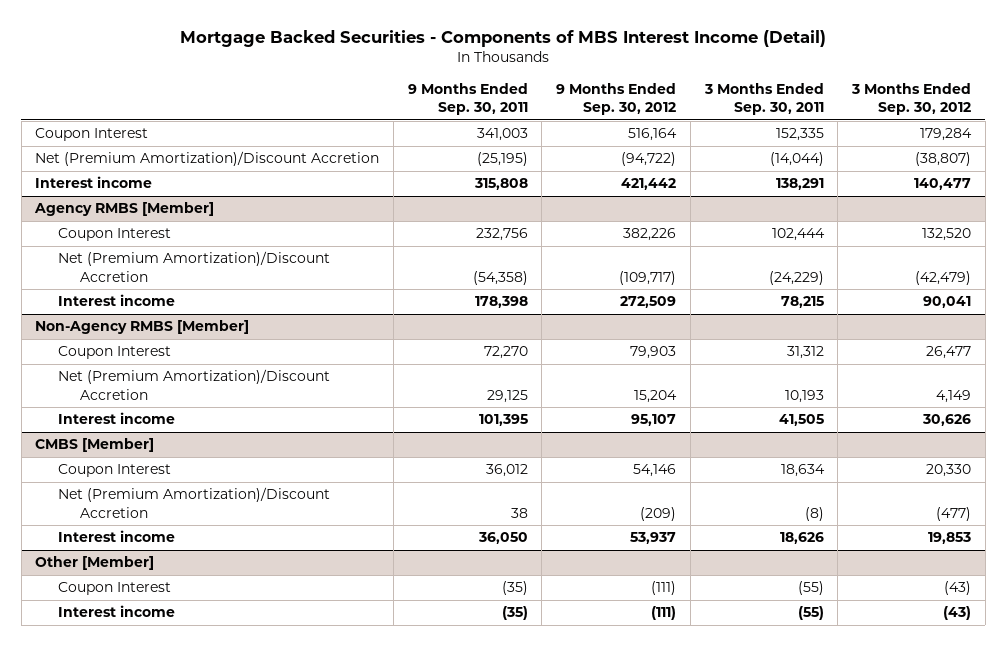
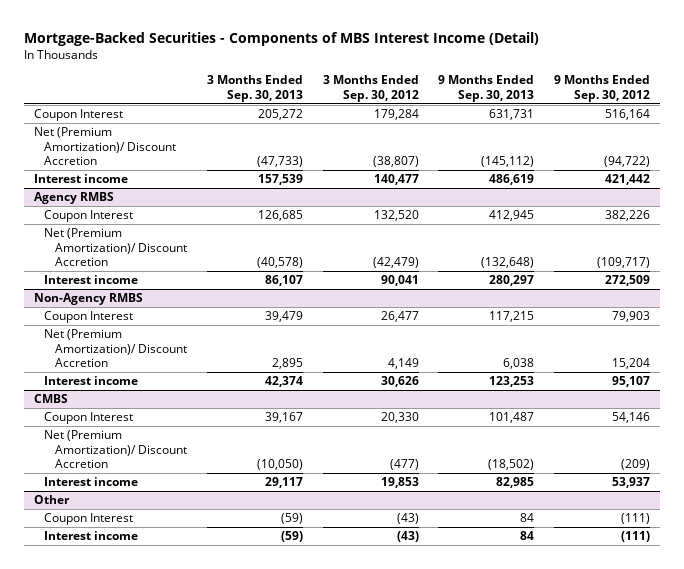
- Mortgage Backed Securities - Components of MBS Interest Income (Detail)
+ Mortgage-Backed Securities - Components of MBS Interest Income (Detail)
- | 9 Months Ended Sep. 30, 2011 | 9 Months Ended Sep. 30, 2012 | 3 Months Ended Sep. 30, 2011 | 3 Months Ended Sep. 30, 2012
+ | 3 Months Ended Sep. 30, 2013 | 3 Months Ended Sep. 30, 2012 | 9 Months Ended Sep. 30, 2013 | 9 Months Ended Sep. 30, 2012
- Net (Premium Amortization)/Discount Accretion | (25,195) | (94,722) | (14,044) | (38,807)
+ Net (Premium Amortization)/ Discount Accretion | (47,733) | (38,807) | (145,112) | (94,722)
- Agency RMBS [Member]
+ Agency RMBS
- Net (Premium Amortization)/Discount Accretion | (54,358) | (109,717) | (24,229) | (42,479)
+ Net (Premium Amortization)/ Discount Accretion | (40,578) | (42,479) | (132,648) | (109,717)
- Non-Agency RMBS [Member]
+ Non-Agency RMBS
- Net (Premium Amortization)/Discount Accretion | 29,125 | 15,204 | 10,193 | 4,149
+ Net (Premium Amortization)/ Discount Accretion | 2,895 | 4,149 | 6,038 | 15,204
- CMBS [Member]
+ CMBS
- Net (Premium Amortization)/Discount Accretion | 38 | (209) | (8) | (477)
+ Net (Premium Amortization)/ Discount Accretion | (10,050) | (477) | (18,502) | (209)
- Other [Member]
+ Other

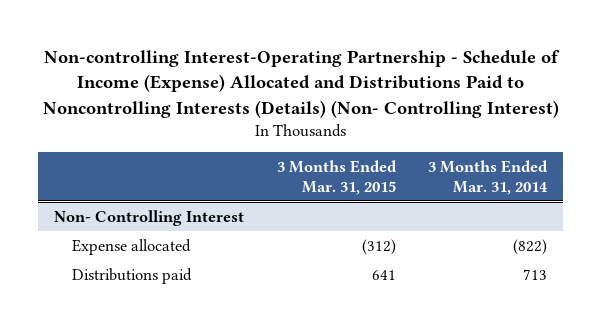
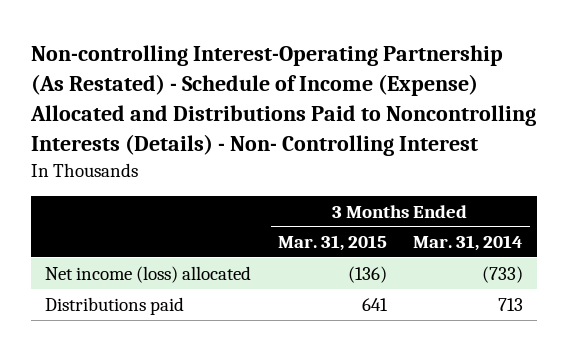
- Non-controlling Interest-Operating Partnership - Schedule of Income (Expense) Allocated and Distributions Paid to Noncontrolling Interests (Details) (Non- Controlling Interest)
+ Non-controlling Interest-Operating Partnership (As Restated) - Schedule of Income (Expense) Allocated and Distributions Paid to Noncontrolling Interests (Details) - Non- Controlling Interest
- Non- Controlling Interest
- Expense allocated | (312) | (822)
+ Net income (loss) allocated | (136) | (733)

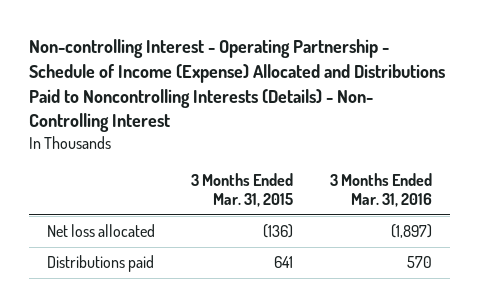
- Non-controlling Interest-Operating Partnership (As Restated) - Schedule of Income (Expense) Allocated and Distributions Paid to Noncontrolling Interests (Details) - Non- Controlling Interest
+ Non-controlling Interest - Operating Partnership - Schedule of Income (Expense) Allocated and Distributions Paid to Noncontrolling Interests (Details) - Non- Controlling Interest
- | 3 Months Ended Mar. 31, 2015 | 3 Months Ended Mar. 31, 2014
+ | 3 Months Ended Mar. 31, 2015 | 3 Months Ended Mar. 31, 2016
- Net income (loss) allocated | (136) | (733)
+ Net loss allocated | (136) | (1,897)

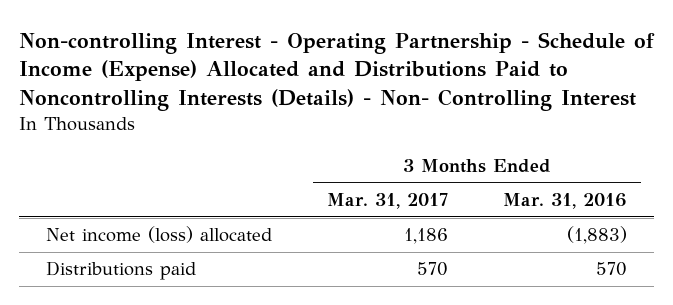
- | 3 Months Ended Mar. 31, 2015 | 3 Months Ended Mar. 31, 2016
+ | 3 Months Ended Mar. 31, 2017 | 3 Months Ended Mar. 31, 2016
- Net loss allocated | (136) | (1,897)
+ Net income (loss) allocated | 1,186 | (1,883)

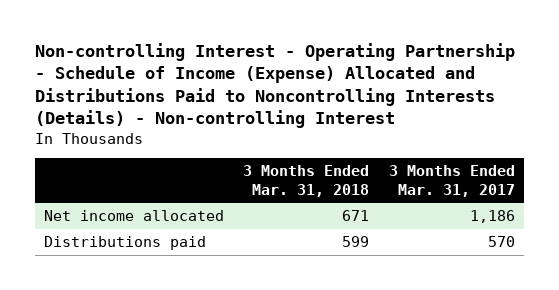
- Non-controlling Interest - Operating Partnership - Schedule of Income (Expense) Allocated and Distributions Paid to Noncontrolling Interests (Details) - Non- Controlling Interest
+ Non-controlling Interest - Operating Partnership - Schedule of Income (Expense) Allocated and Distributions Paid to Noncontrolling Interests (Details) - Non-controlling Interest
- | 3 Months Ended Mar. 31, 2017 | 3 Months Ended Mar. 31, 2016
+ | 3 Months Ended Mar. 31, 2018 | 3 Months Ended Mar. 31, 2017
- Net income (loss) allocated | 1,186 | (1,883)
+ Net income allocated | 671 | 1,186

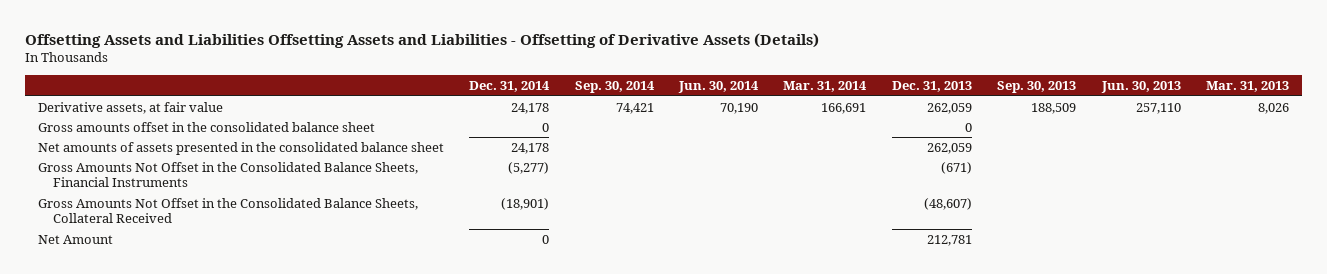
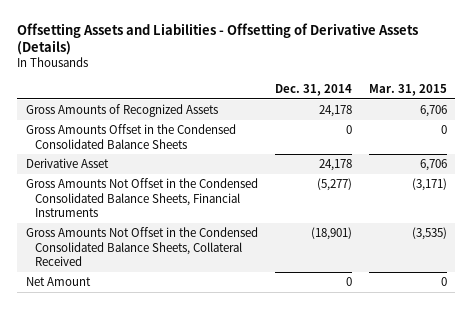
- Offsetting Assets and Liabilities Offsetting Assets and Liabilities - Offsetting of Derivative Assets (Details)
+ Offsetting Assets and Liabilities - Offsetting of Derivative Assets (Details)
- | Dec. 31, 2014 | Sep. 30, 2014 | Jun. 30, 2014 | Mar. 31, 2014 | Dec. 31, 2013 | Sep. 30, 2013 | Jun. 30, 2013 | Mar. 31, 2013
+ | Dec. 31, 2014 | Mar. 31, 2015
- Derivative assets, at fair value | 24,178 | 74,421 | 70,190 | 166,691 | 262,059 | 188,509 | 257,110 | 8,026
- Gross amounts offset in the consolidated balance sheet | 0 | | | | 0 | | |
- Net amounts of assets presented in the consolidated balance sheet | 24,178 | | | | 262,059 | | |
- Gross Amounts Not Offset in the Consolidated Balance Sheets, Financial Instruments | (5,277) | | | | (671) | | |
- Gross Amounts Not Offset in the Consolidated Balance Sheets, Collateral Received | (18,901) | | | | (48,607) | | |
+ Gross Amounts of Recognized Assets | 24,178 | 6,706
+ Gross Amounts Offset in the Condensed Consolidated Balance Sheets | 0 | 0
+ Derivative Asset | 24,178 | 6,706
+ Gross Amounts Not Offset in the Condensed Consolidated Balance Sheets, Financial Instruments | (5,277) | (3,171)
+ Gross Amounts Not Offset in the Condensed Consolidated Balance Sheets, Collateral Received | (18,901) | (3,535)

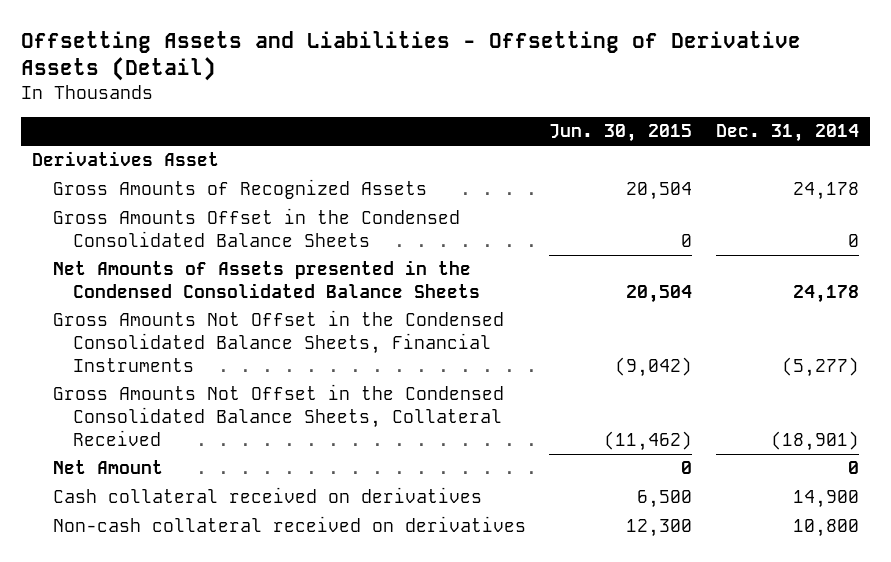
- Offsetting Assets and Liabilities - Offsetting of Derivative Assets (Details)
+ Offsetting Assets and Liabilities - Offsetting of Derivative Assets (Detail)
- | Dec. 31, 2014 | Mar. 31, 2015
+ | Jun. 30, 2015 | Dec. 31, 2014
+ Derivatives Asset
- Derivative Asset | 24,178 | 6,706
+ Net Amounts of Assets presented in the Condensed Consolidated Balance Sheets | 20,504 | 24,178
+ Cash collateral received on derivatives | 6,500 | 14,900
+ Non-cash collateral received on derivatives | 12,300 | 10,800

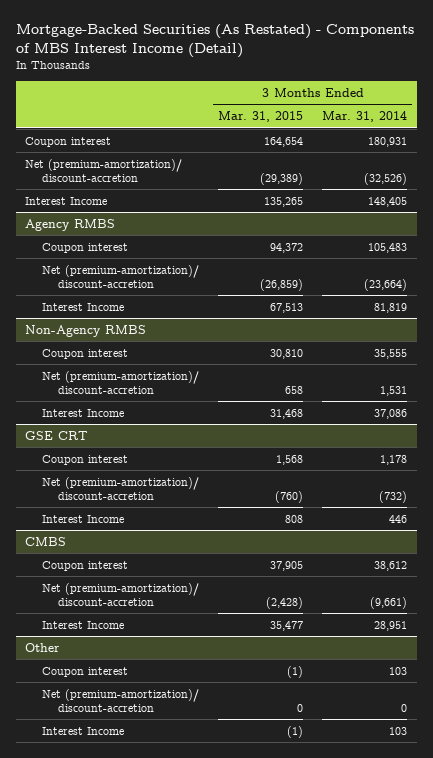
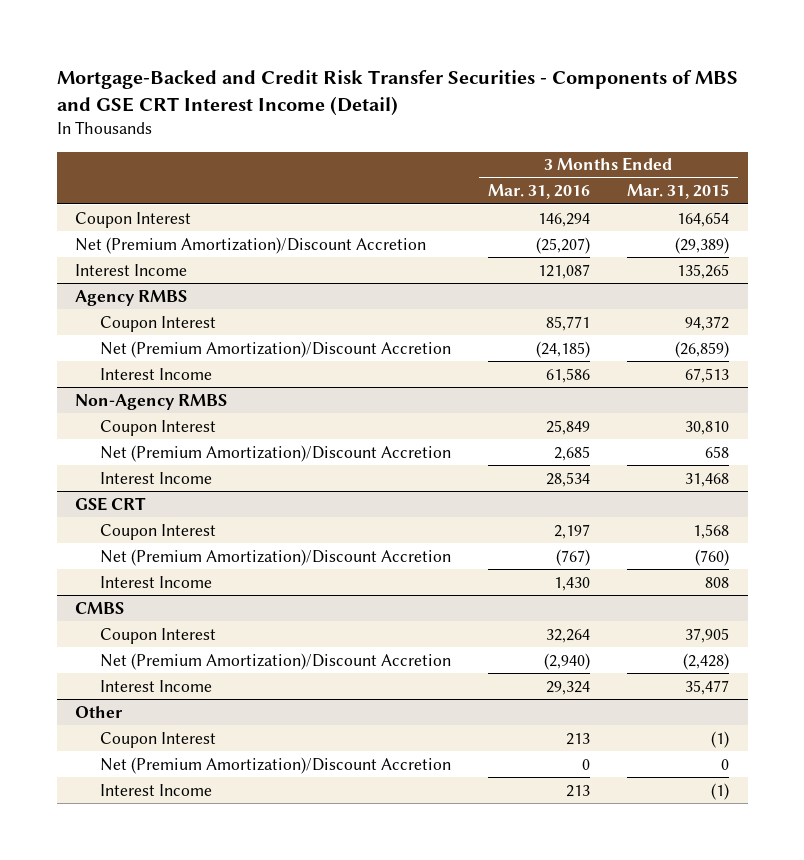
- Mortgage-Backed Securities (As Restated) - Components of MBS Interest Income (Detail)
+ Mortgage-Backed and Credit Risk Transfer Securities - Components of MBS and GSE CRT Interest Income (Detail)
- | 3 Months Ended Mar. 31, 2015 | 3 Months Ended Mar. 31, 2014
+ | 3 Months Ended Mar. 31, 2016 | 3 Months Ended Mar. 31, 2015
- Coupon interest | 164,654 | 180,931
- Net (premium-amortization)/ discount-accretion | (29,389) | (32,526)
+ Coupon Interest | 146,294 | 164,654
+ Net (Premium Amortization)/Discount Accretion | (25,207) | (29,389)
@ Agency RMBS
- Coupon interest | 94,372 | 105,483
- Net (premium-amortization)/ discount-accretion | (26,859) | (23,664)
+ Coupon Interest | 85,771 | 94,372
+ Net (Premium Amortization)/Discount Accretion | (24,185) | (26,859)
@ Non-Agency RMBS
- Coupon interest | 30,810 | 35,555
- Net (premium-amortization)/ discount-accretion | 658 | 1,531
+ Coupon Interest | 25,849 | 30,810
+ Net (Premium Amortization)/Discount Accretion | 2,685 | 658
@ GSE CRT
- Coupon interest | 1,568 | 1,178
- Net (premium-amortization)/ discount-accretion | (760) | (732)
+ Coupon Interest | 2,197 | 1,568
+ Net (Premium Amortization)/Discount Accretion | (767) | (760)
@ CMBS
- Coupon interest | 37,905 | 38,612
- Net (premium-amortization)/ discount-accretion | (2,428) | (9,661)
+ Coupon Interest | 32,264 | 37,905
+ Net (Premium Amortization)/Discount Accretion | (2,940) | (2,428)
@ Other
- Coupon interest | (1) | 103
- Net (premium-amortization)/ discount-accretion | 0 | 0
+ Coupon Interest | 213 | (1)
+ Net (Premium Amortization)/Discount Accretion | 0 | 0

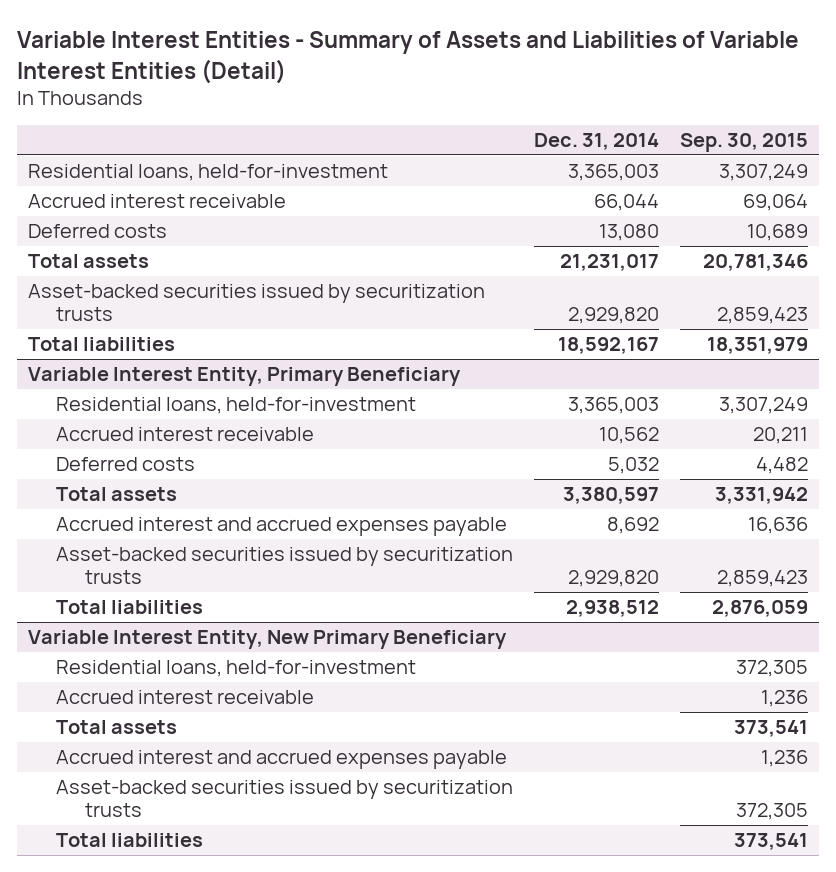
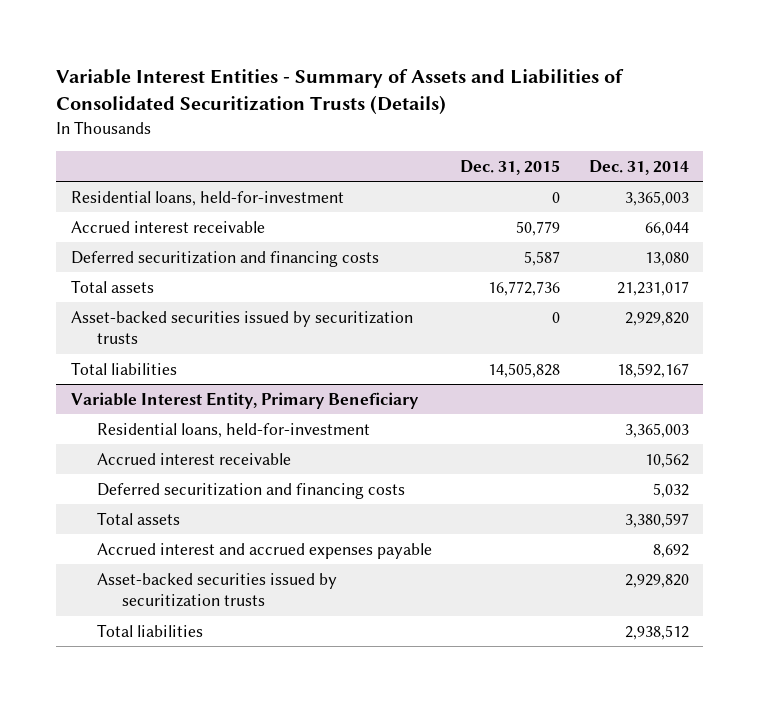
- Variable Interest Entities - Summary of Assets and Liabilities of Variable Interest Entities (Detail)
+ Variable Interest Entities - Summary of Assets and Liabilities of Consolidated Securitization Trusts (Details)
- | Dec. 31, 2014 | Sep. 30, 2015
+ | Dec. 31, 2015 | Dec. 31, 2014
- Deferred costs | 13,080 | 10,689
+ Deferred securitization and financing costs | 5,587 | 13,080
@ Variable Interest Entity, Primary Beneficiary
- Deferred costs | 5,032 | 4,482
+ Deferred securitization and financing costs | | 5,032
- Variable Interest Entity, New Primary Beneficiary
- Residential loans, held-for-investment | | 372,305
- Accrued interest receivable | | 1,236
- Total assets | | 373,541
- Accrued interest and accrued expenses payable | | 1,236
- Asset-backed securities issued by securitization trusts | | 372,305
- Total liabilities | | 373,541

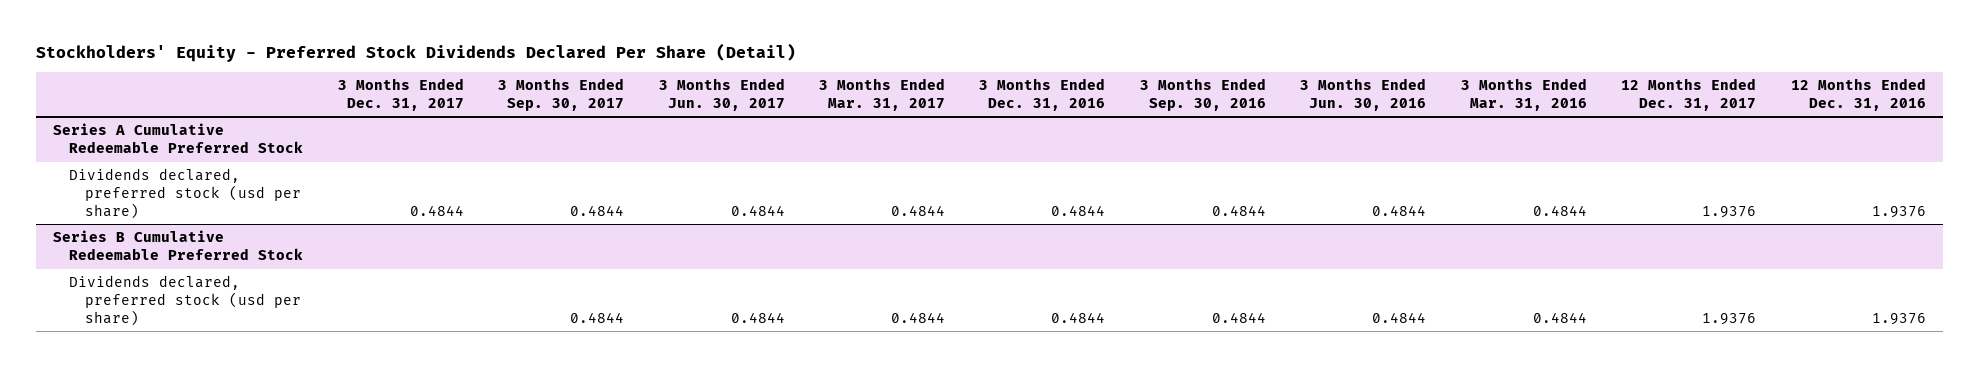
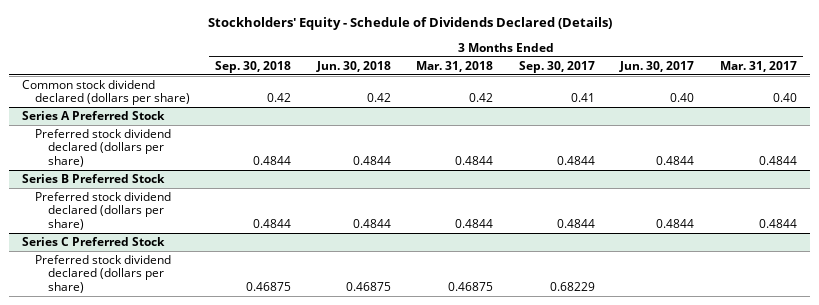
- Stockholders' Equity - Preferred Stock Dividends Declared Per Share (Detail)
+ Stockholders' Equity - Schedule of Dividends Declared (Details)
- | 3 Months Ended Dec. 31, 2017 | 3 Months Ended Sep. 30, 2017 | 3 Months Ended Jun. 30, 2017 | 3 Months Ended Mar. 31, 2017 | 3 Months Ended Dec. 31, 2016 | 3 Months Ended Sep. 30, 2016 | 3 Months Ended Jun. 30, 2016 | 3 Months Ended Mar. 31, 2016 | 12 Months Ended Dec. 31, 2017 | 12 Months Ended Dec. 31, 2016
+ | 3 Months Ended Sep. 30, 2018 | 3 Months Ended Jun. 30, 2018 | 3 Months Ended Mar. 31, 2018 | 3 Months Ended Sep. 30, 2017 | 3 Months Ended Jun. 30, 2017 | 3 Months Ended Mar. 31, 2017
- Series A Cumulative Redeemable Preferred Stock
- Dividends declared, preferred stock (usd per share) | 0.4844 | 0.4844 | 0.4844 | 0.4844 | 0.4844 | 0.4844 | 0.4844 | 0.4844 | 1.9376 | 1.9376
- Series B Cumulative Redeemable Preferred Stock
- Dividends declared, preferred stock (usd per share) | | 0.4844 | 0.4844 | 0.4844 | 0.4844 | 0.4844 | 0.4844 | 0.4844 | 1.9376 | 1.9376
+ Common stock dividend declared (dollars per share) | 0.42 | 0.42 | 0.42 | 0.41 | 0.40 | 0.40
+ Series A Preferred Stock
+ Preferred stock dividend declared (dollars per share) | 0.4844 | 0.4844 | 0.4844 | 0.4844 | 0.4844 | 0.4844
+ Series B Preferred Stock
+ Preferred stock dividend declared (dollars per share) | 0.4844 | 0.4844 | 0.4844 | 0.4844 | 0.4844 | 0.4844
+ Series C Preferred Stock
+ Preferred stock dividend declared (dollars per share) | 0.46875 | 0.46875 | 0.46875 | 0.68229 | |

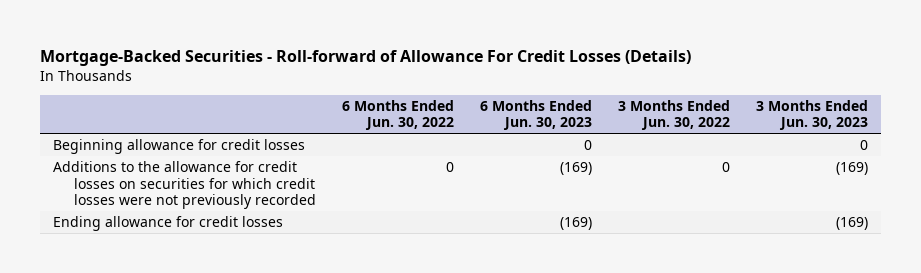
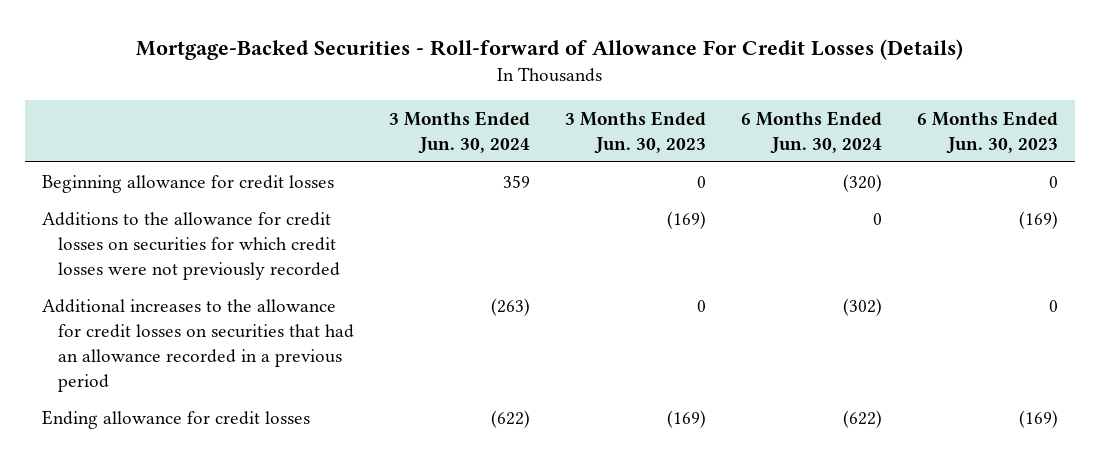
- | 6 Months Ended Jun. 30, 2022 | 6 Months Ended Jun. 30, 2023 | 3 Months Ended Jun. 30, 2022 | 3 Months Ended Jun. 30, 2023
+ | 3 Months Ended Jun. 30, 2024 | 3 Months Ended Jun. 30, 2023 | 6 Months Ended Jun. 30, 2024 | 6 Months Ended Jun. 30, 2023
+ Additional increases to the allowance for credit losses on securities that had an allowance recorded in a previous period | (263) | 0 | (302) | 0

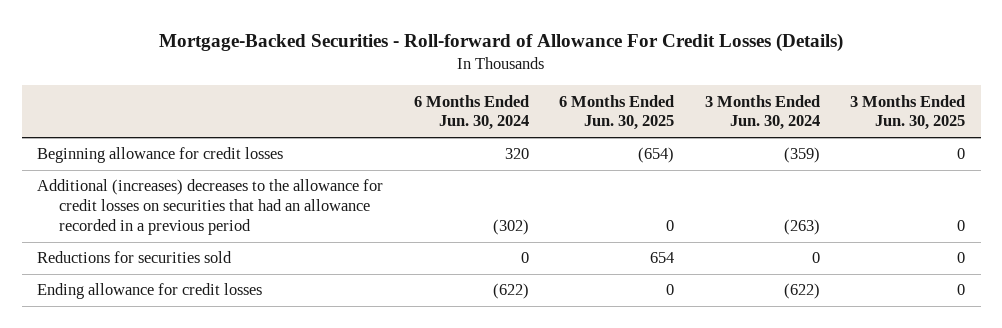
- | 3 Months Ended Jun. 30, 2024 | 3 Months Ended Jun. 30, 2023 | 6 Months Ended Jun. 30, 2024 | 6 Months Ended Jun. 30, 2023
+ | 6 Months Ended Jun. 30, 2024 | 6 Months Ended Jun. 30, 2025 | 3 Months Ended Jun. 30, 2024 | 3 Months Ended Jun. 30, 2025
- Beginning allowance for credit losses | 359 | 0 | (320) | 0
- Additions to the allowance for credit losses on securities for which credit losses were not previously recorded | | (169) | 0 | (169)
- Additional increases to the allowance for credit losses on securities that had an allowance recorded in a previous period | (263) | 0 | (302) | 0
+ Beginning allowance for credit losses | 320 | (654) | (359) | 0
+ Additional (increases) decreases to the allowance for credit losses on securities that had an allowance recorded in a previous period | (302) | 0 | (263) | 0
+ Reductions for securities sold | 0 | 654 | 0 | 0

